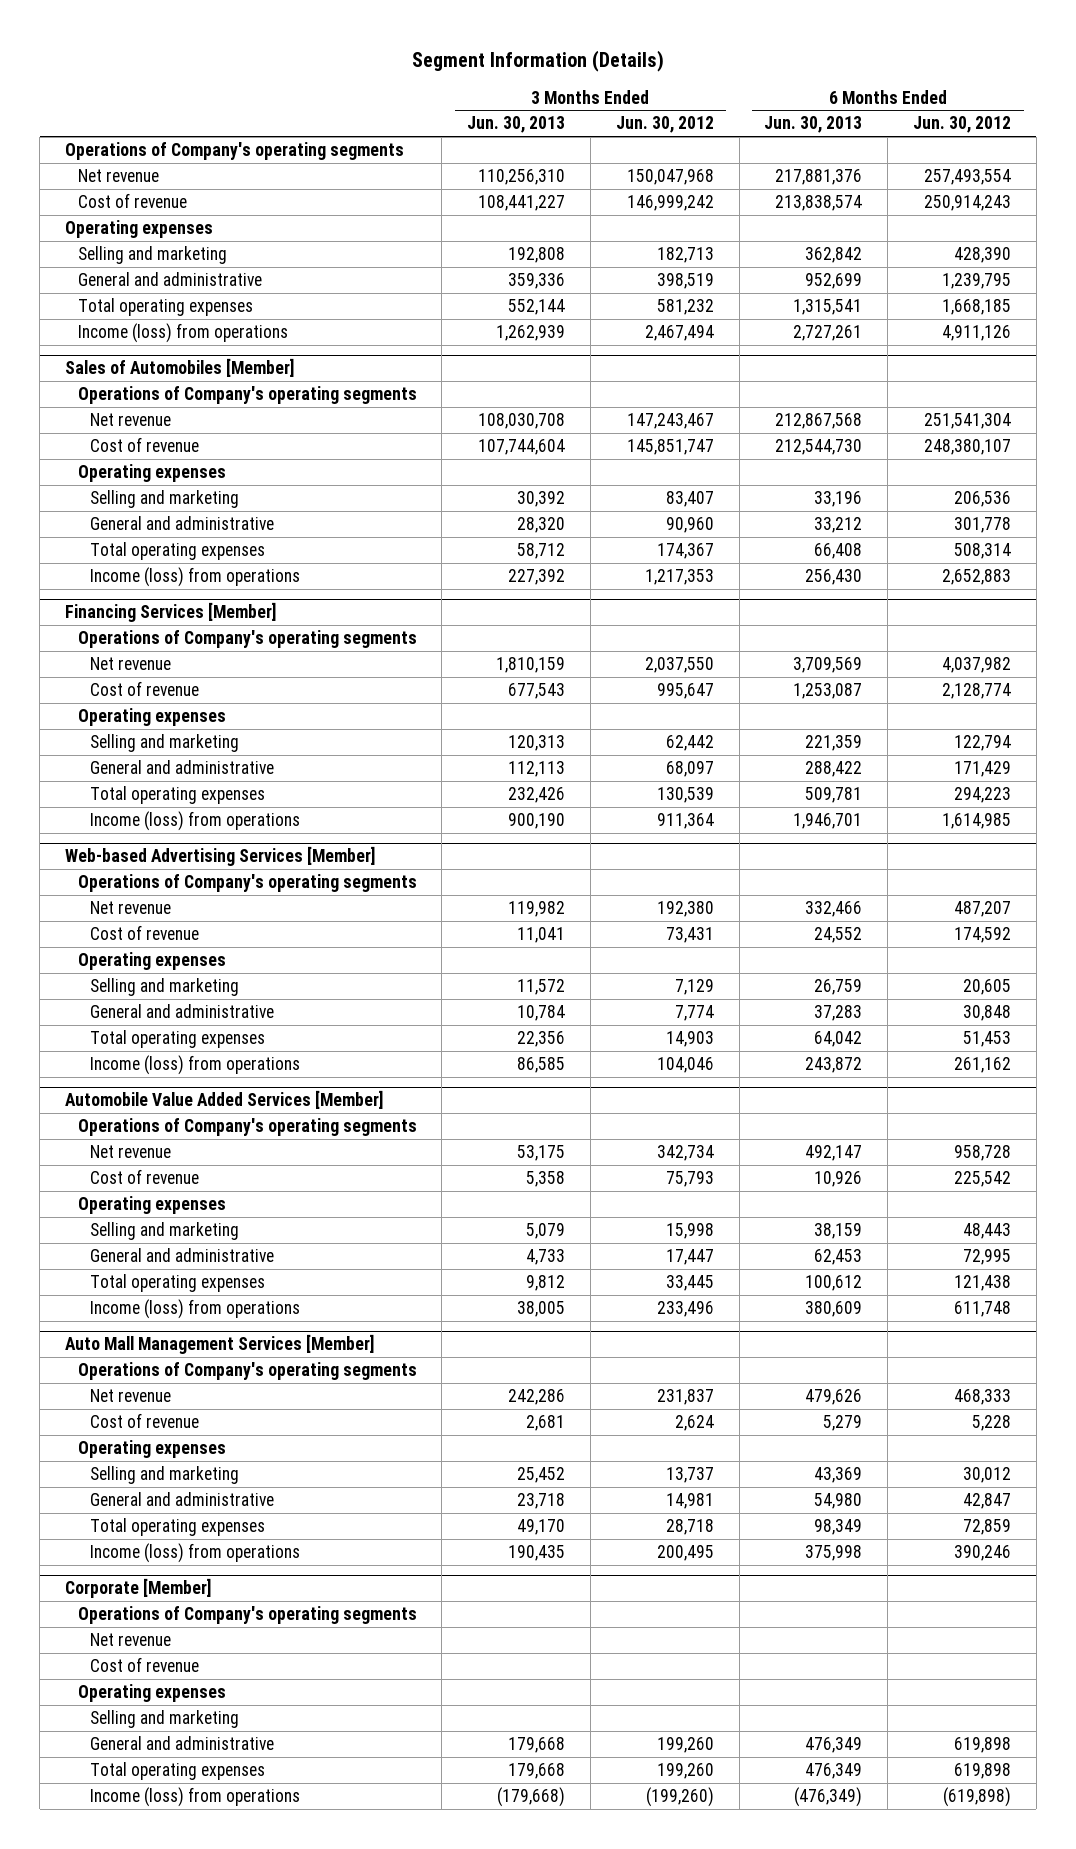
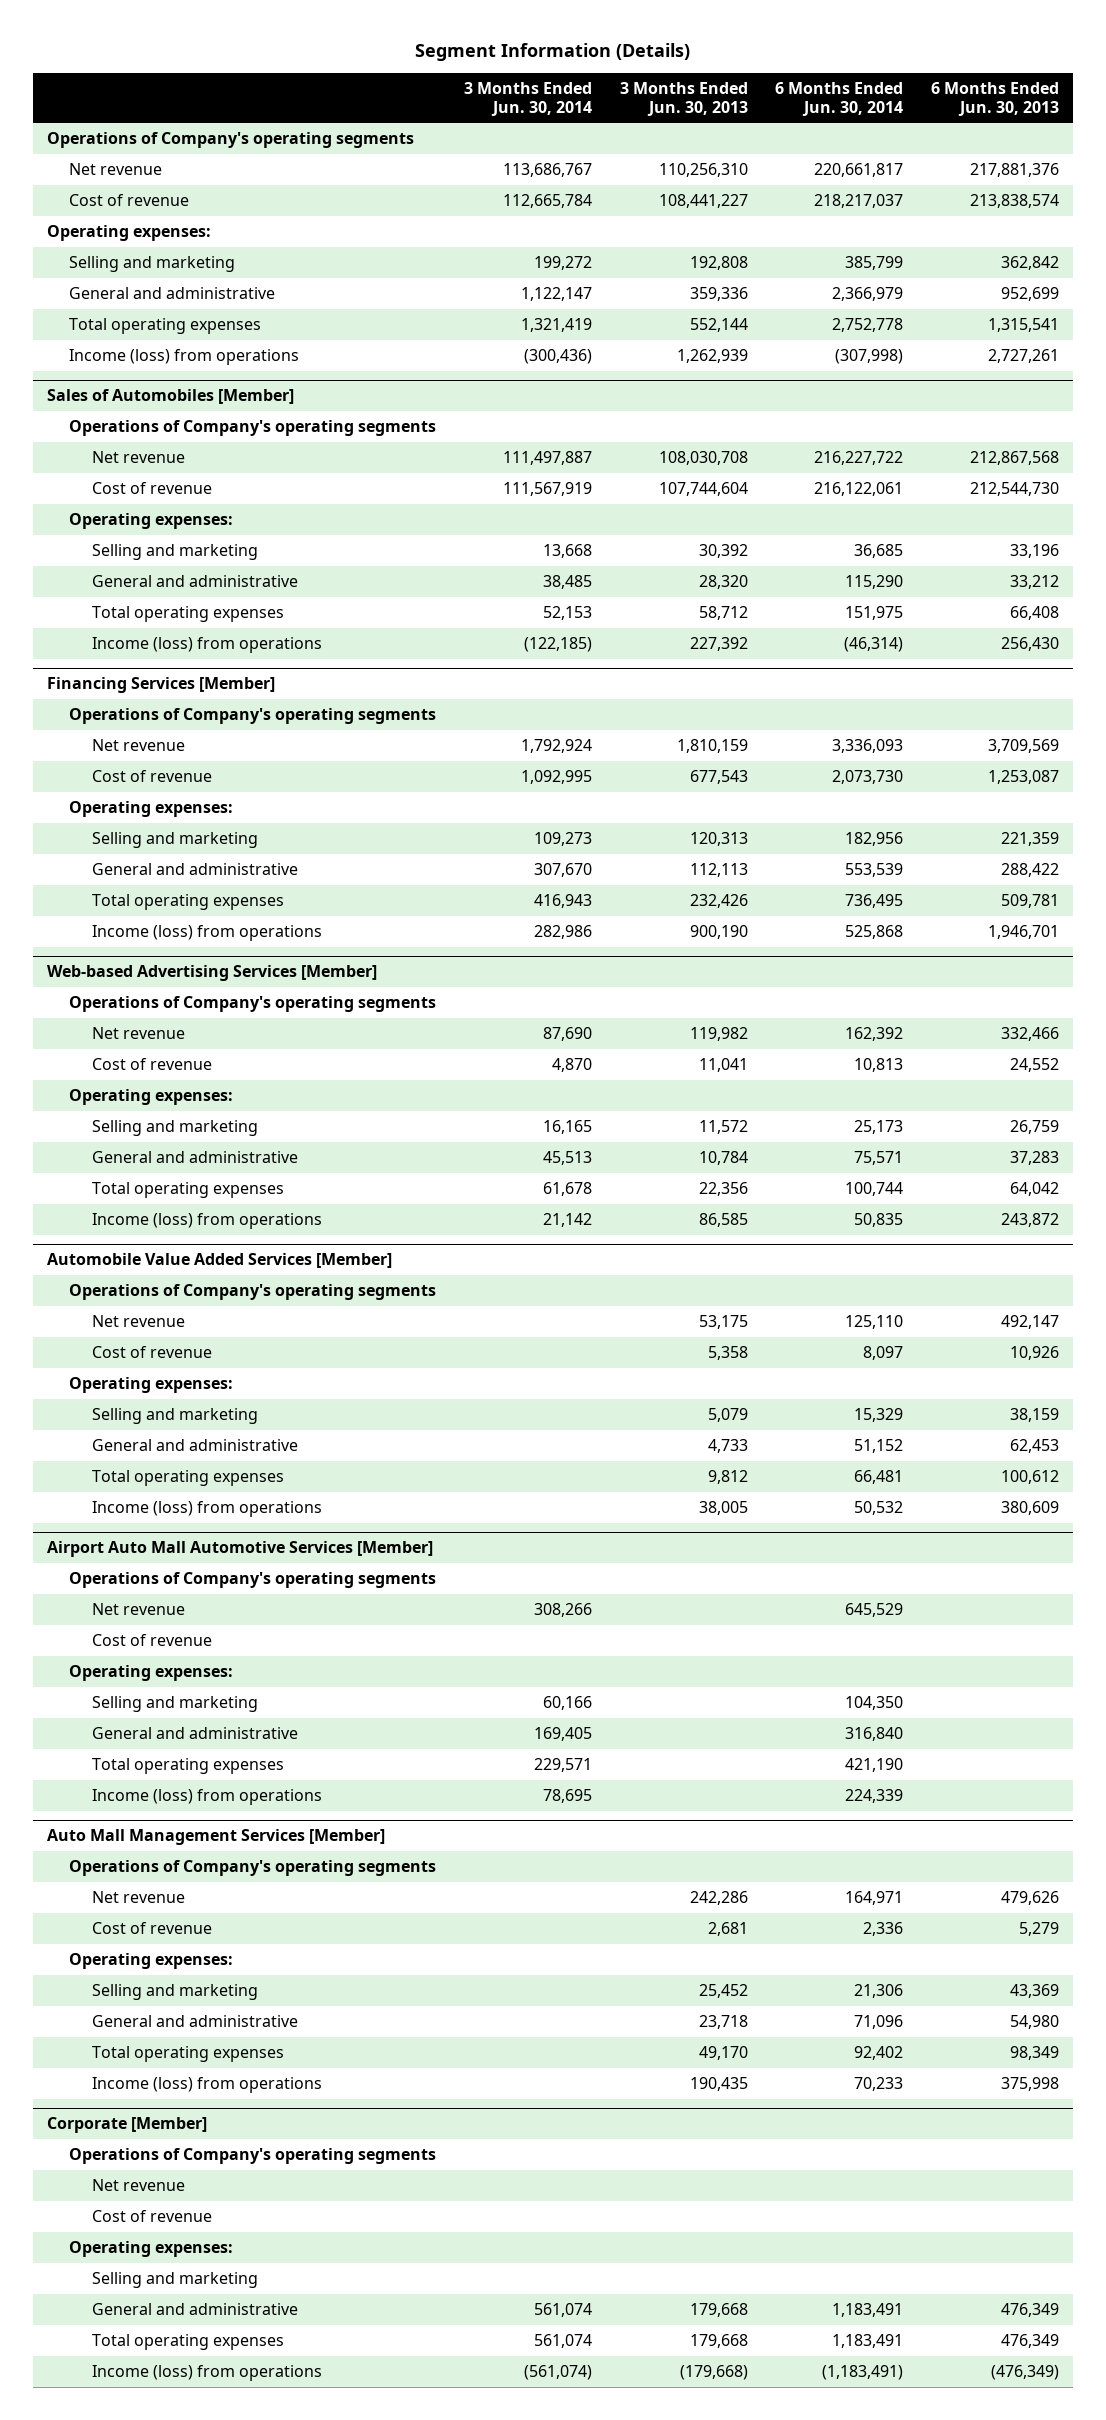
- | 3 Months Ended Jun. 30, 2013 | 3 Months Ended Jun. 30, 2012 | 6 Months Ended Jun. 30, 2013 | 6 Months Ended Jun. 30, 2012
+ | 3 Months Ended Jun. 30, 2014 | 3 Months Ended Jun. 30, 2013 | 6 Months Ended Jun. 30, 2014 | 6 Months Ended Jun. 30, 2013
- Operating expenses
+ Operating expenses:
@ Sales of Automobiles [Member]
- Operating expenses
+ Operating expenses:
@ Financing Services [Member]
- Operating expenses
+ Operating expenses:
@ Web-based Advertising Services [Member]
- Operating expenses
+ Operating expenses:
@ Automobile Value Added Services [Member]
- Operating expenses
+ Operating expenses:
+ Airport Auto Mall Automotive Services [Member]
+ Operations of Company's operating segments
+ Net revenue | 308,266 | | 645,529 |
+ Cost of revenue
+ Operating expenses:
+ Selling and marketing | 60,166 | | 104,350 |
+ General and administrative | 169,405 | | 316,840 |
+ Total operating expenses | 229,571 | | 421,190 |
+ Income (loss) from operations | 78,695 | | 224,339 |
@ Auto Mall Management Services [Member]
- Operating expenses
+ Operating expenses:
@ Corporate [Member]
- Operating expenses
+ Operating expenses:

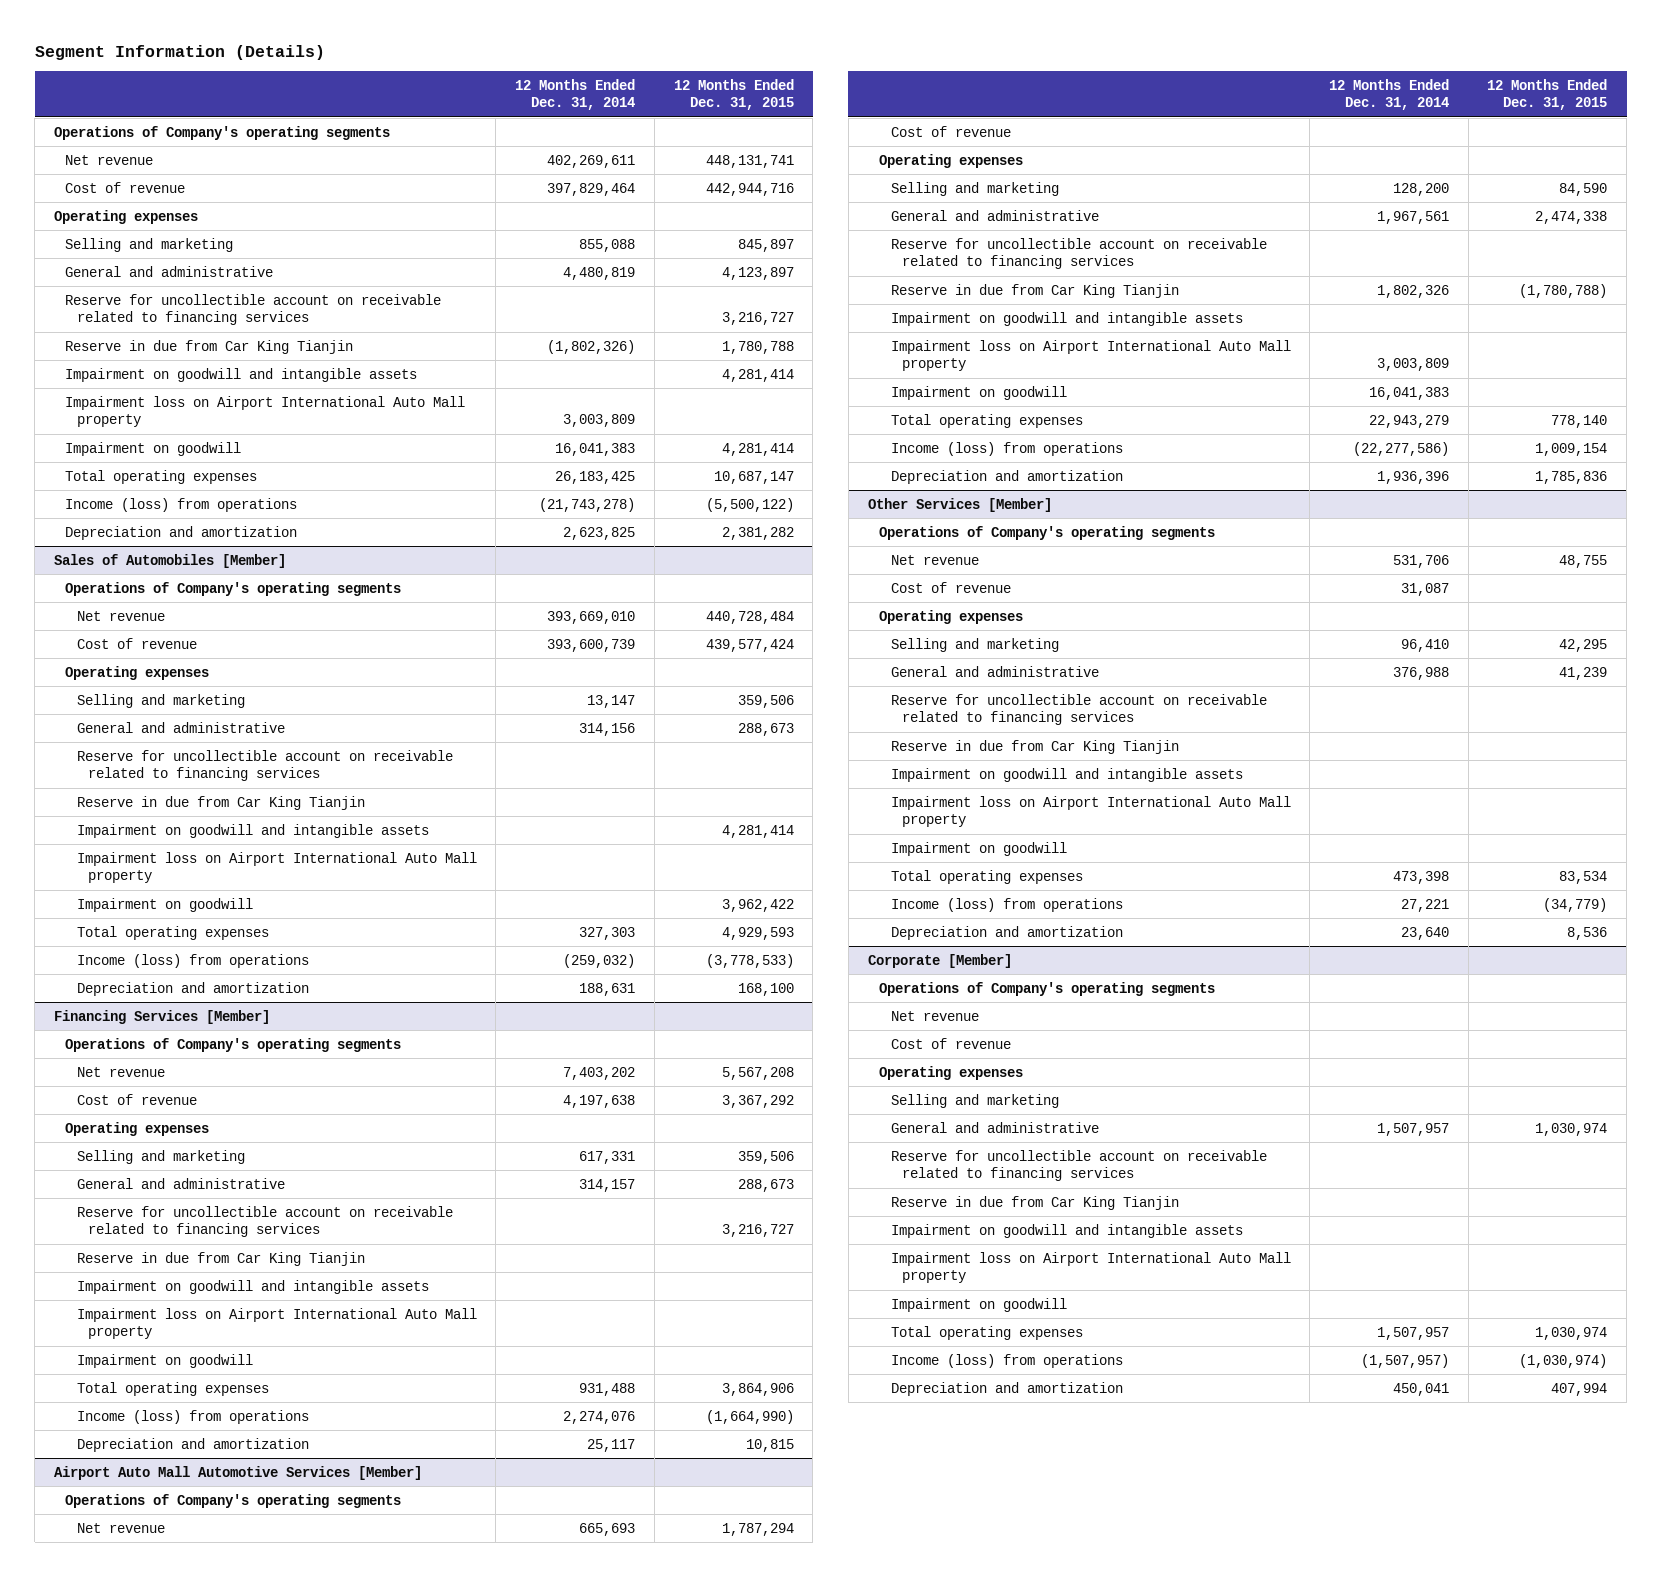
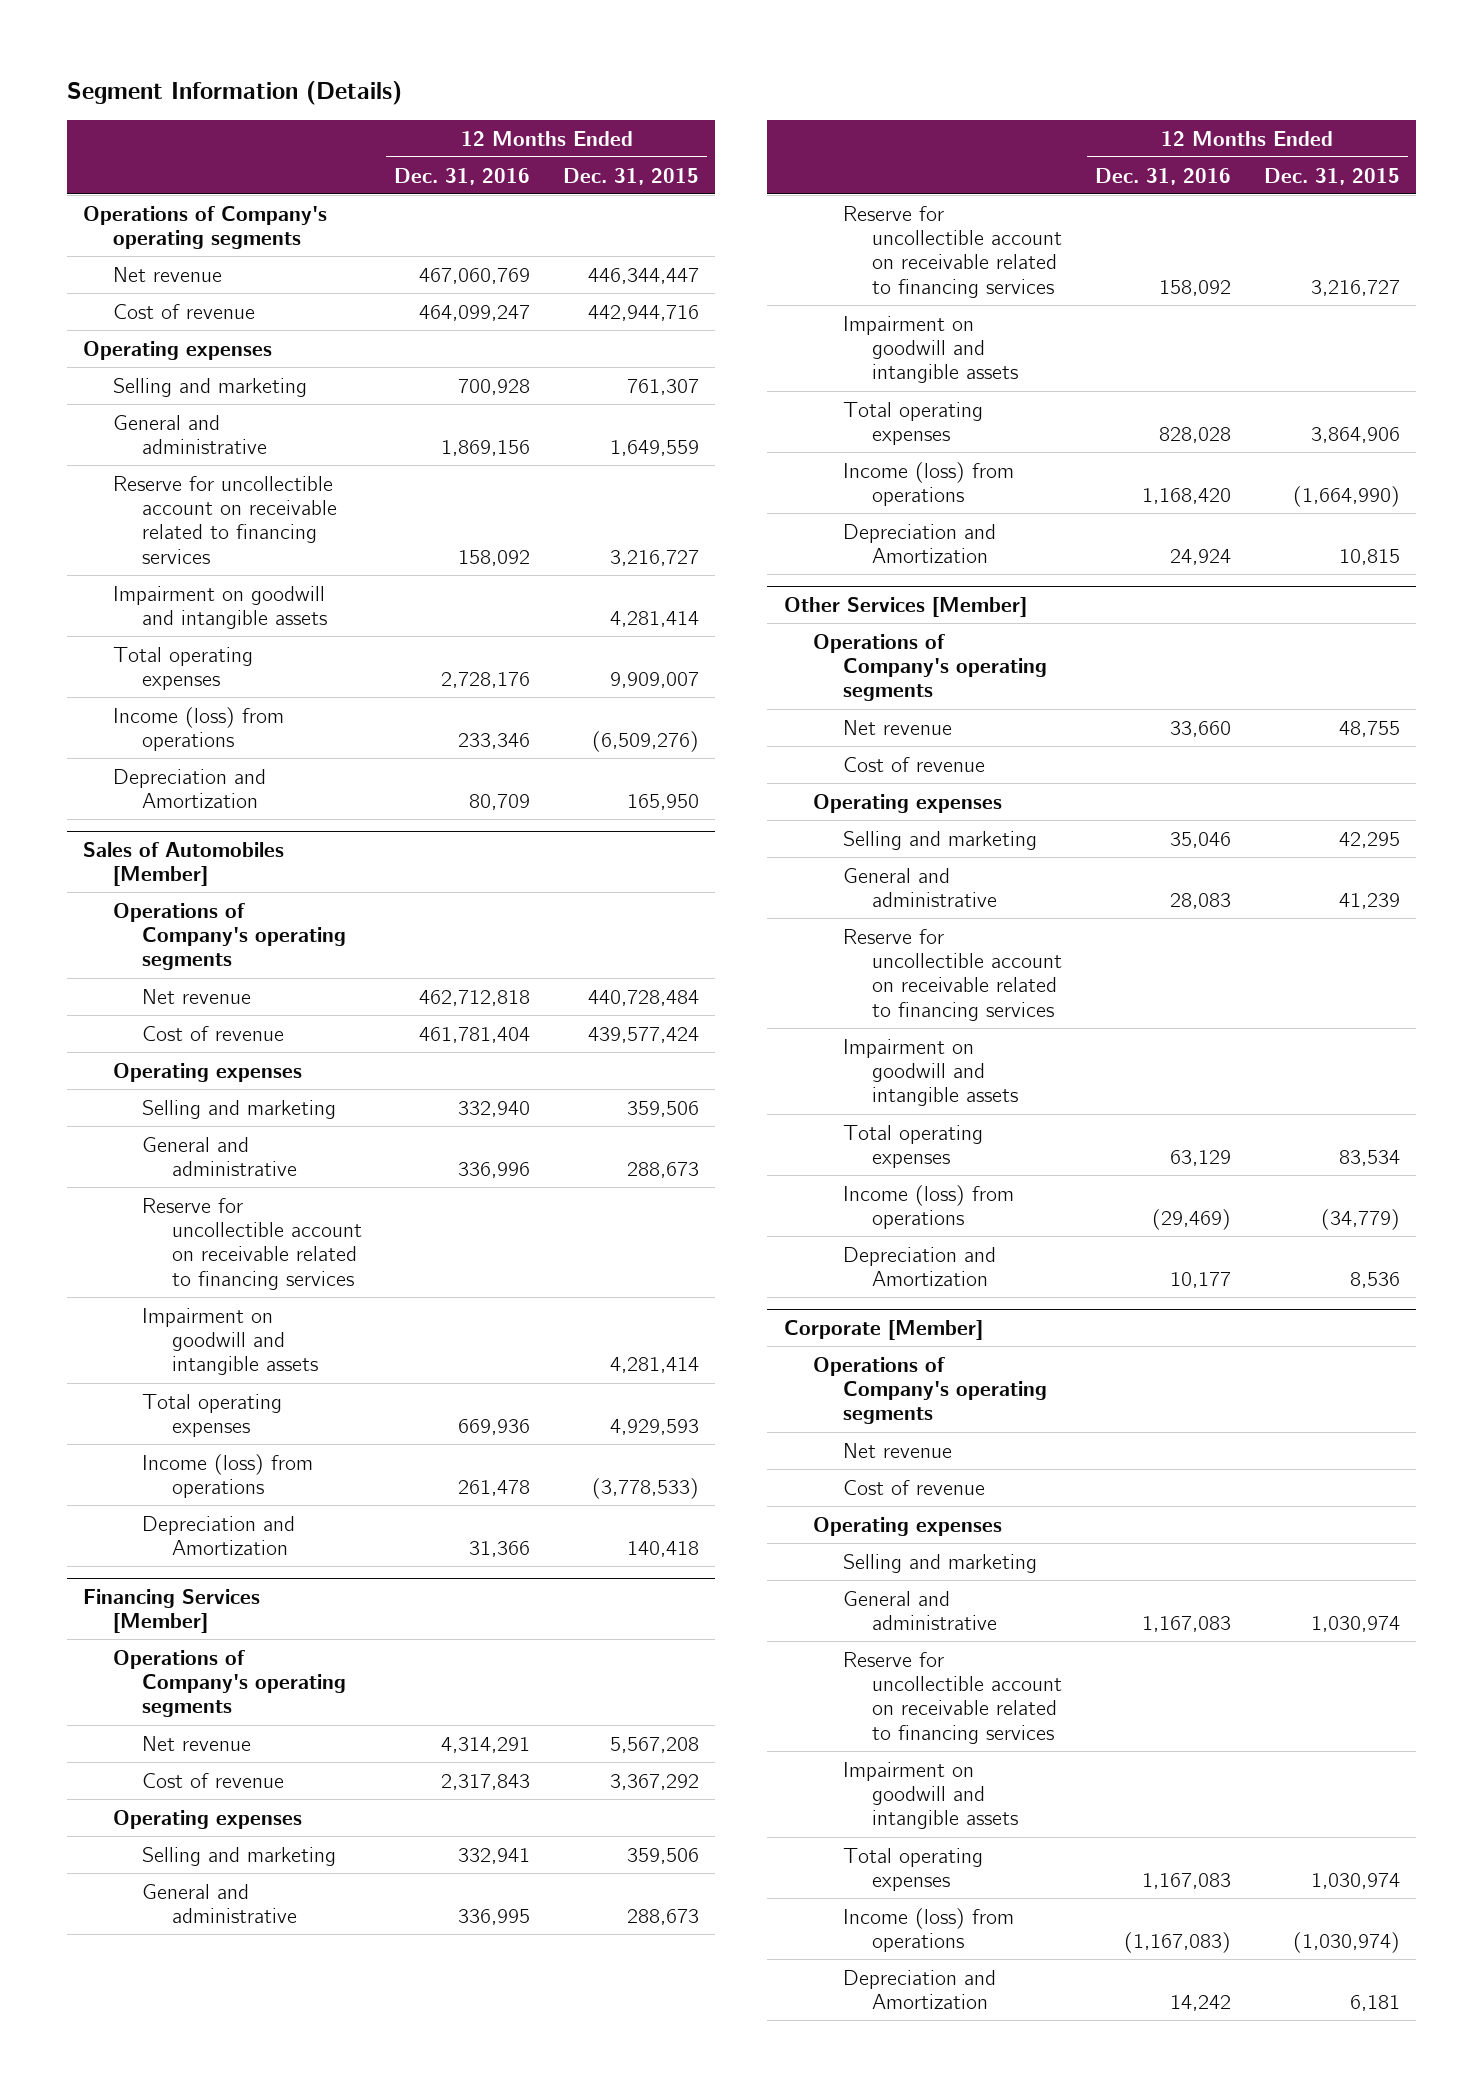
- | 12 Months Ended Dec. 31, 2014 | 12 Months Ended Dec. 31, 2015
+ | 12 Months Ended Dec. 31, 2016 | 12 Months Ended Dec. 31, 2015
- Net revenue | 402,269,611 | 448,131,741
+ Net revenue | 467,060,769 | 446,344,447
- Selling and marketing | 855,088 | 845,897
- General and administrative | 4,480,819 | 4,123,897
+ Selling and marketing | 700,928 | 761,307
+ General and administrative | 1,869,156 | 1,649,559
- Reserve in due from Car King Tianjin | (1,802,326) | 1,780,788
- Impairment loss on Airport International Auto Mall property | 3,003,809 |
- Impairment on goodwill | 16,041,383 | 4,281,414
- Total operating expenses | 26,183,425 | 10,687,147
- Income (loss) from operations | (21,743,278) | (5,500,122)
- Depreciation and amortization | 2,623,825 | 2,381,282
+ Total operating expenses | 2,728,176 | 9,909,007
+ Income (loss) from operations | 233,346 | (6,509,276)
+ Depreciation and Amortization | 80,709 | 165,950
@ Sales of Automobiles [Member]
- Reserve in due from Car King Tianjin
- Impairment loss on Airport International Auto Mall property
- Impairment on goodwill | | 3,962,422
- Depreciation and amortization | 188,631 | 168,100
+ Depreciation and Amortization | 31,366 | 140,418
@ Financing Services [Member]
- Reserve in due from Car King Tianjin
- Impairment loss on Airport International Auto Mall property
- Impairment on goodwill
- Depreciation and amortization | 25,117 | 10,815
- Airport Auto Mall Automotive Services [Member]
- Operations of Company's operating segments
- Net revenue | 665,693 | 1,787,294
- Cost of revenue
- Operating expenses
- Selling and marketing | 128,200 | 84,590
- General and administrative | 1,967,561 | 2,474,338
- Reserve for uncollectible account on receivable related to financing services
- Reserve in due from Car King Tianjin | 1,802,326 | (1,780,788)
- Impairment on goodwill and intangible assets
- Impairment loss on Airport International Auto Mall property | 3,003,809 |
- Impairment on goodwill | 16,041,383 |
- Total operating expenses | 22,943,279 | 778,140
- Income (loss) from operations | (22,277,586) | 1,009,154
- Depreciation and amortization | 1,936,396 | 1,785,836
@ Financing Services [Member]
+ Depreciation and Amortization | 24,924 | 10,815
@ Other Services [Member]
- Reserve in due from Car King Tianjin
- Impairment loss on Airport International Auto Mall property
- Impairment on goodwill
- Depreciation and amortization | 23,640 | 8,536
+ Depreciation and Amortization | 10,177 | 8,536
@ Corporate [Member]
- Reserve in due from Car King Tianjin
- Impairment loss on Airport International Auto Mall property
- Impairment on goodwill
- Depreciation and amortization | 450,041 | 407,994
+ Depreciation and Amortization | 14,242 | 6,181

